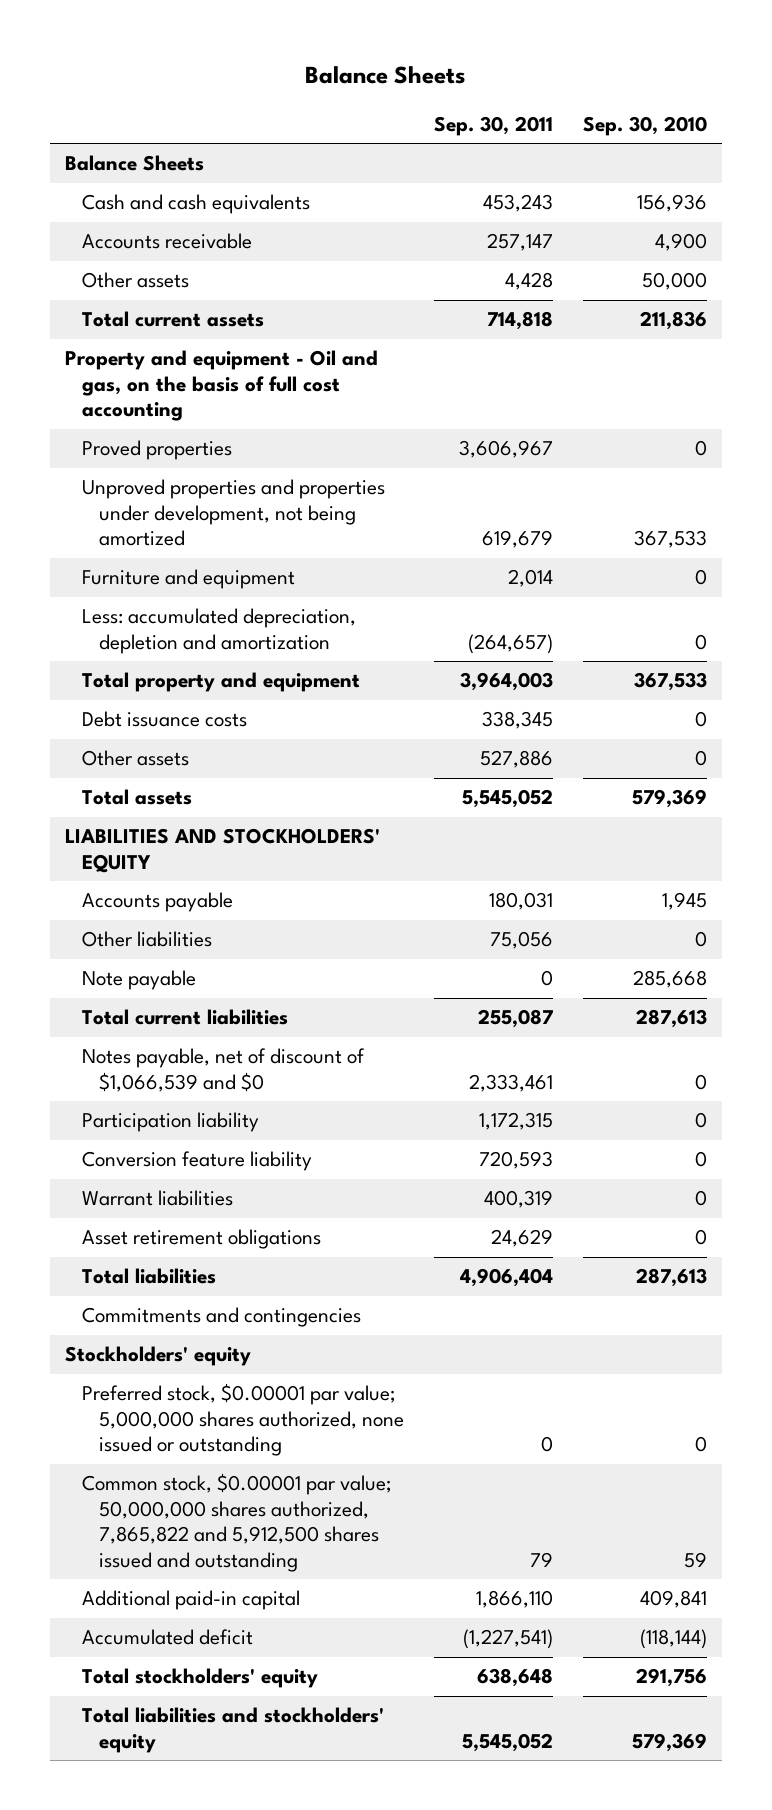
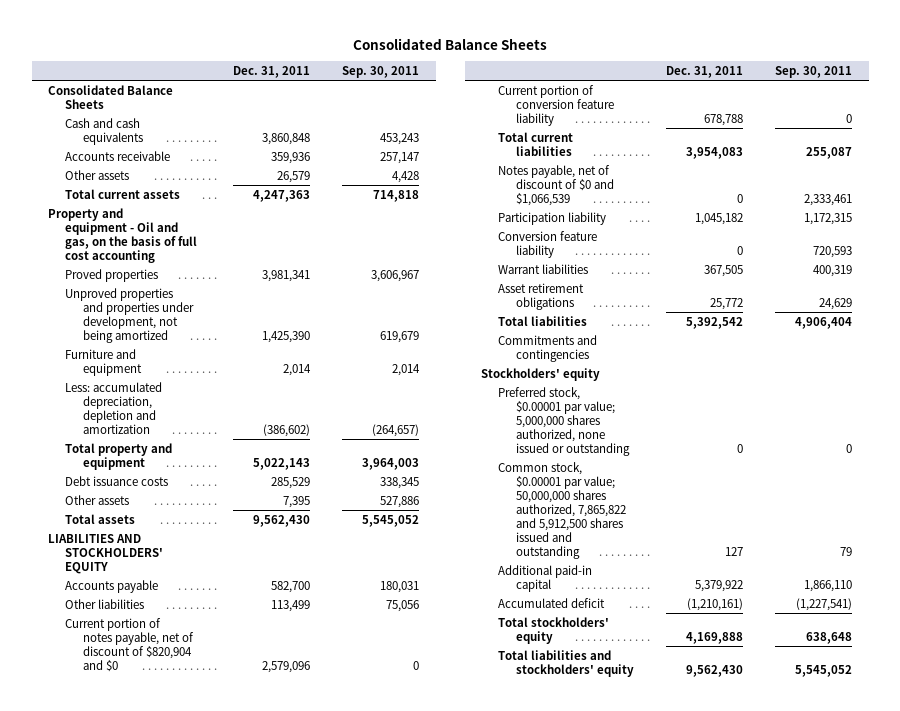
- Balance Sheets
+ Consolidated Balance Sheets
- | Sep. 30, 2011 | Sep. 30, 2010
+ | Dec. 31, 2011 | Sep. 30, 2011
- Balance Sheets
+ Consolidated Balance Sheets
- Note payable | 0 | 285,668
+ Current portion of notes payable, net of discount of $820,904 and $0 | 2,579,096 | 0
+ Current portion of conversion feature liability | 678,788 | 0
- Notes payable, net of discount of $1,066,539 and $0 | 2,333,461 | 0
+ Notes payable, net of discount of $0 and $1,066,539 | 0 | 2,333,461

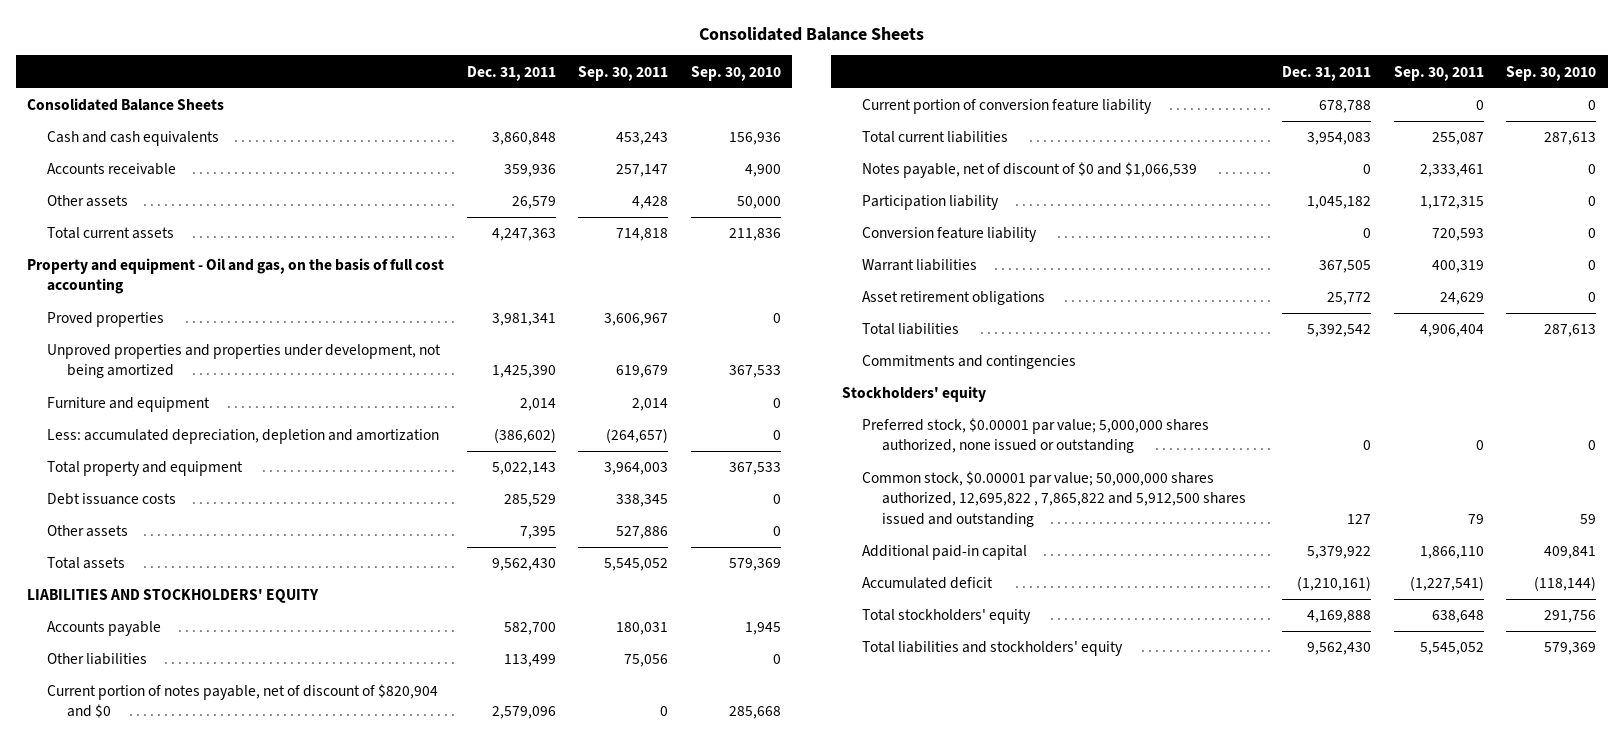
- | Dec. 31, 2011 | Sep. 30, 2011
+ | Dec. 31, 2011 | Sep. 30, 2011 | Sep. 30, 2010
- Common stock, $0.00001 par value; 50,000,000 shares authorized, 7,865,822 and 5,912,500 shares issued and outstanding | 127 | 79
+ Common stock, $0.00001 par value; 50,000,000 shares authorized, 12,695,822 , 7,865,822 and 5,912,500 shares issued and outstanding | 127 | 79 | 59

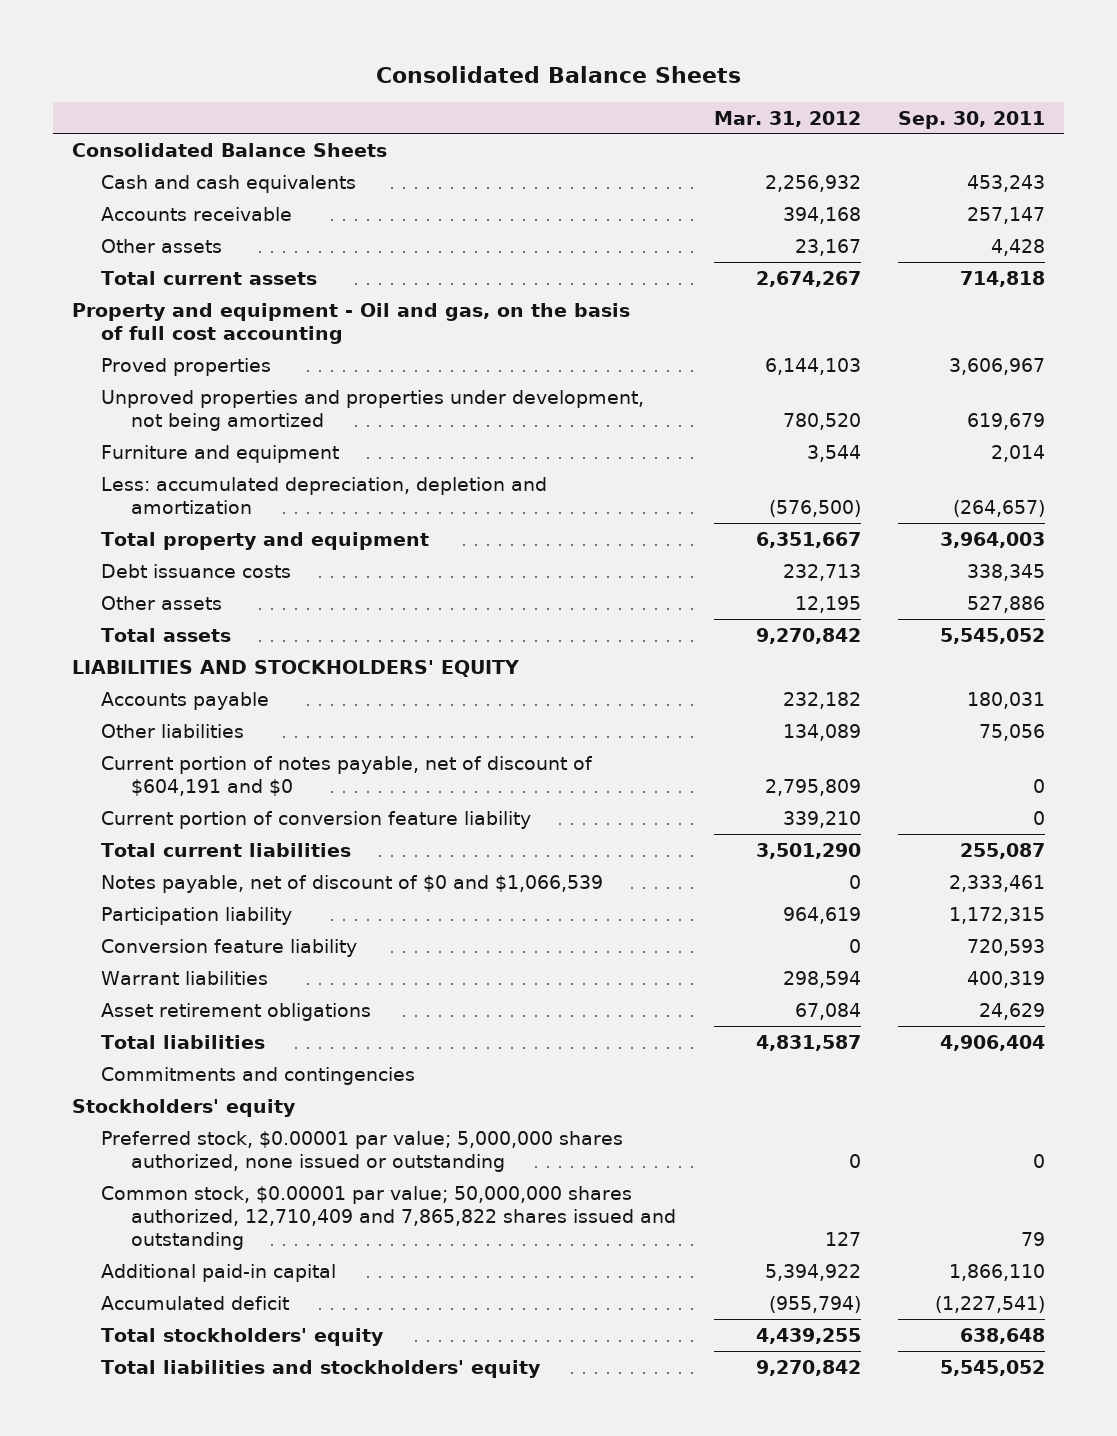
- | Dec. 31, 2011 | Sep. 30, 2011 | Sep. 30, 2010
+ | Mar. 31, 2012 | Sep. 30, 2011
- Current portion of notes payable, net of discount of $820,904 and $0 | 2,579,096 | 0 | 285,668
+ Current portion of notes payable, net of discount of $604,191 and $0 | 2,795,809 | 0
- Common stock, $0.00001 par value; 50,000,000 shares authorized, 12,695,822 , 7,865,822 and 5,912,500 shares issued and outstanding | 127 | 79 | 59
+ Common stock, $0.00001 par value; 50,000,000 shares authorized, 12,710,409 and 7,865,822 shares issued and outstanding | 127 | 79

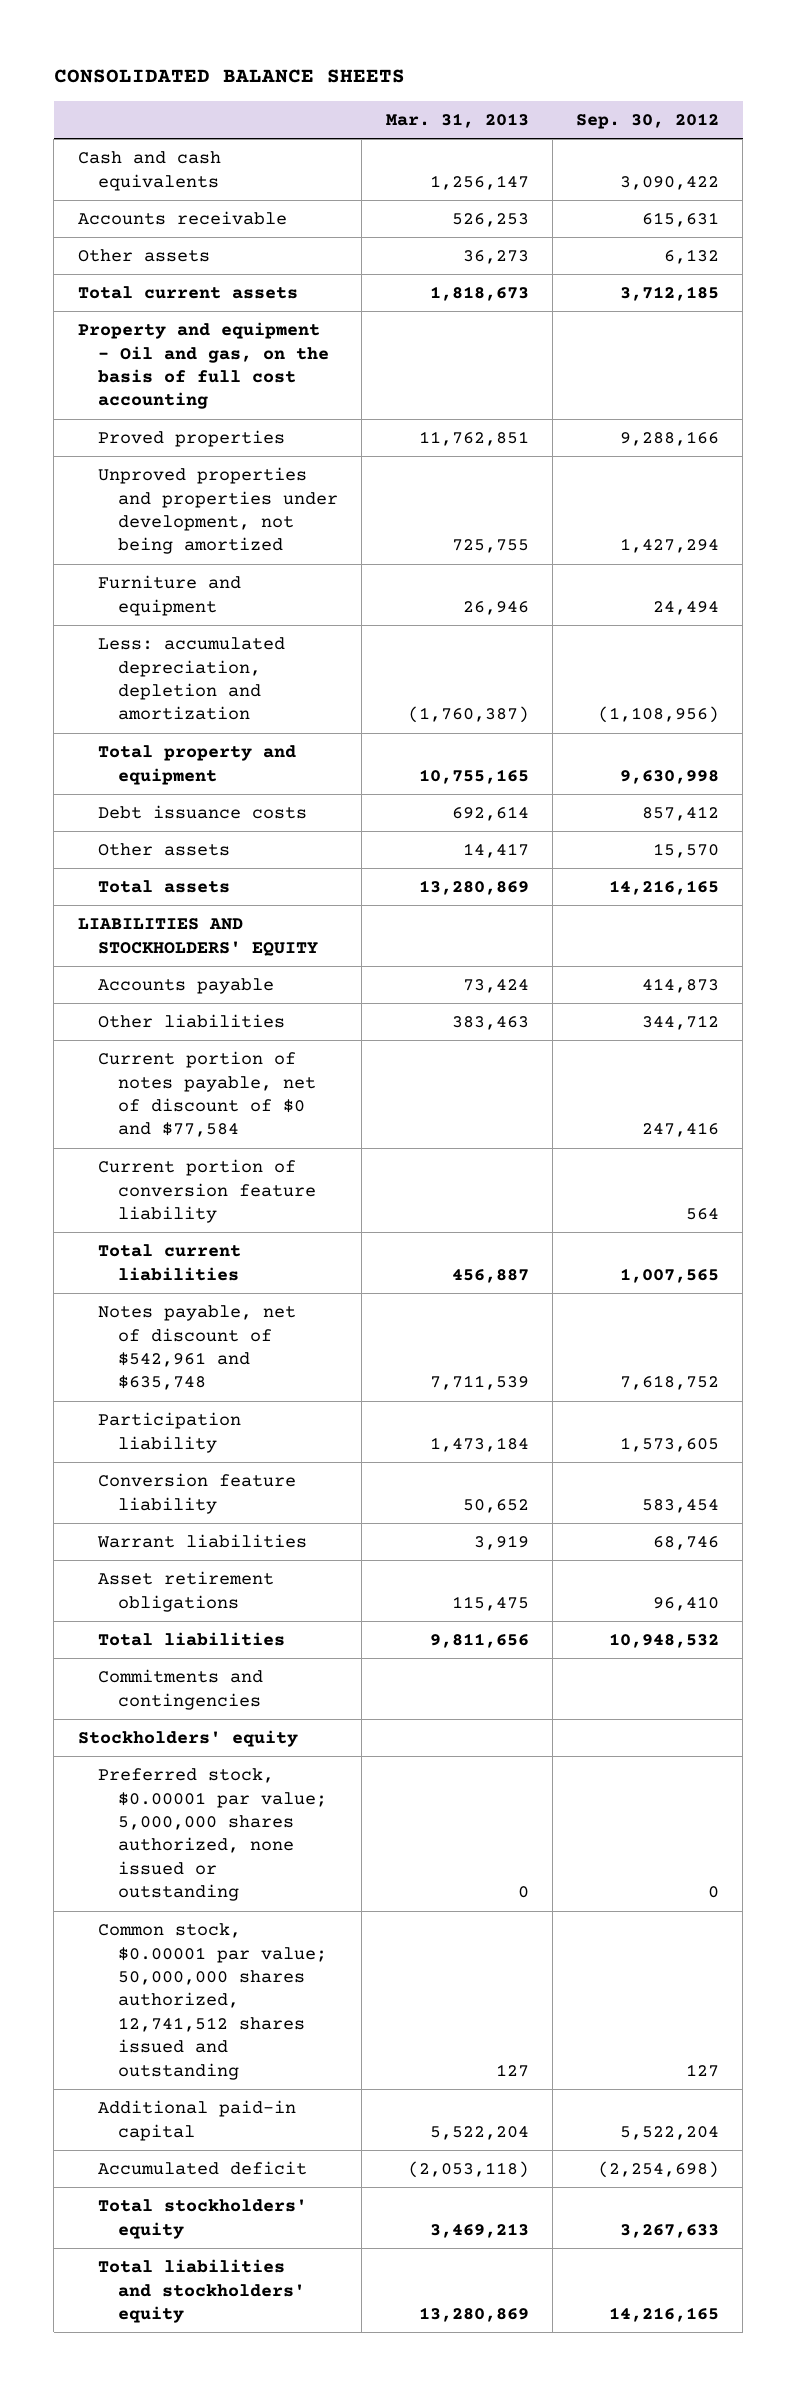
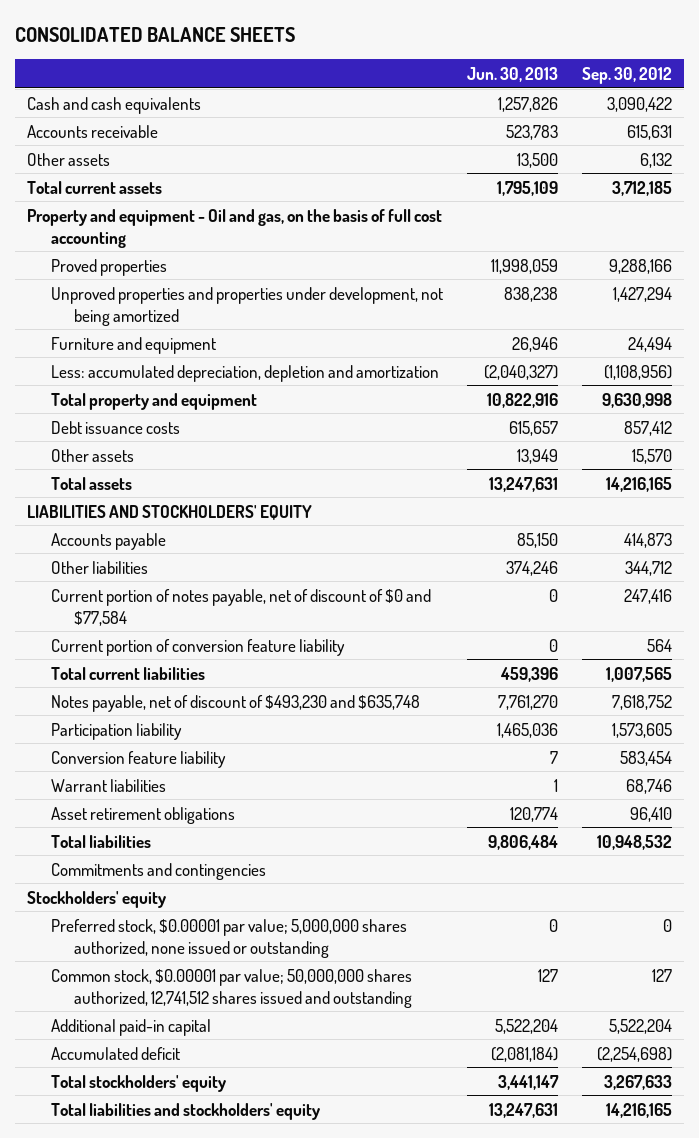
- | Mar. 31, 2013 | Sep. 30, 2012
+ | Jun. 30, 2013 | Sep. 30, 2012
- Notes payable, net of discount of $542,961 and $635,748 | 7,711,539 | 7,618,752
+ Notes payable, net of discount of $493,230 and $635,748 | 7,761,270 | 7,618,752

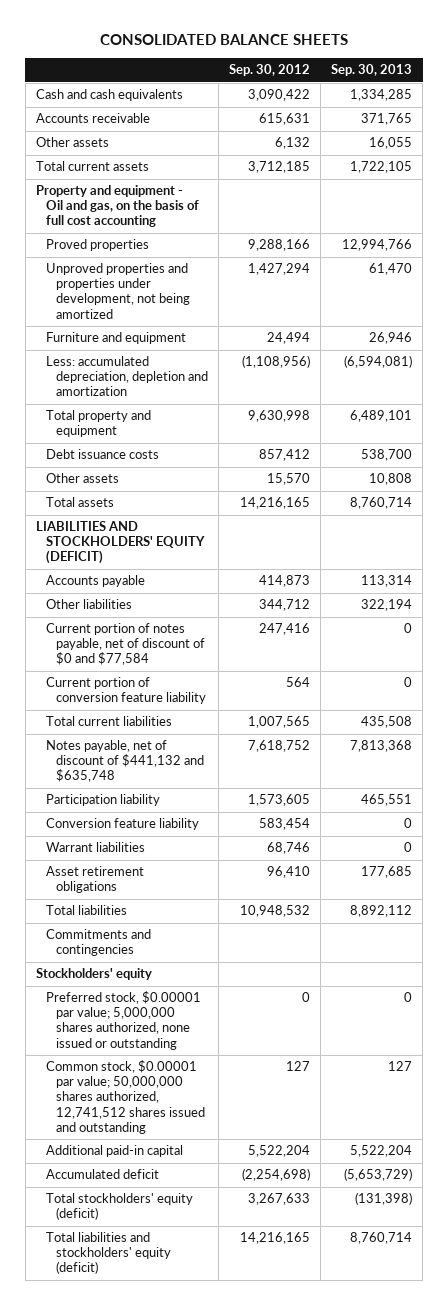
- | Jun. 30, 2013 | Sep. 30, 2012
+ | Sep. 30, 2012 | Sep. 30, 2013
- LIABILITIES AND STOCKHOLDERS' EQUITY
+ LIABILITIES AND STOCKHOLDERS' EQUITY (DEFICIT)
- Notes payable, net of discount of $493,230 and $635,748 | 7,761,270 | 7,618,752
+ Notes payable, net of discount of $441,132 and $635,748 | 7,618,752 | 7,813,368
- Total stockholders' equity | 3,441,147 | 3,267,633
- Total liabilities and stockholders' equity | 13,247,631 | 14,216,165
+ Total stockholders' equity (deficit) | 3,267,633 | (131,398)
+ Total liabilities and stockholders' equity (deficit) | 14,216,165 | 8,760,714

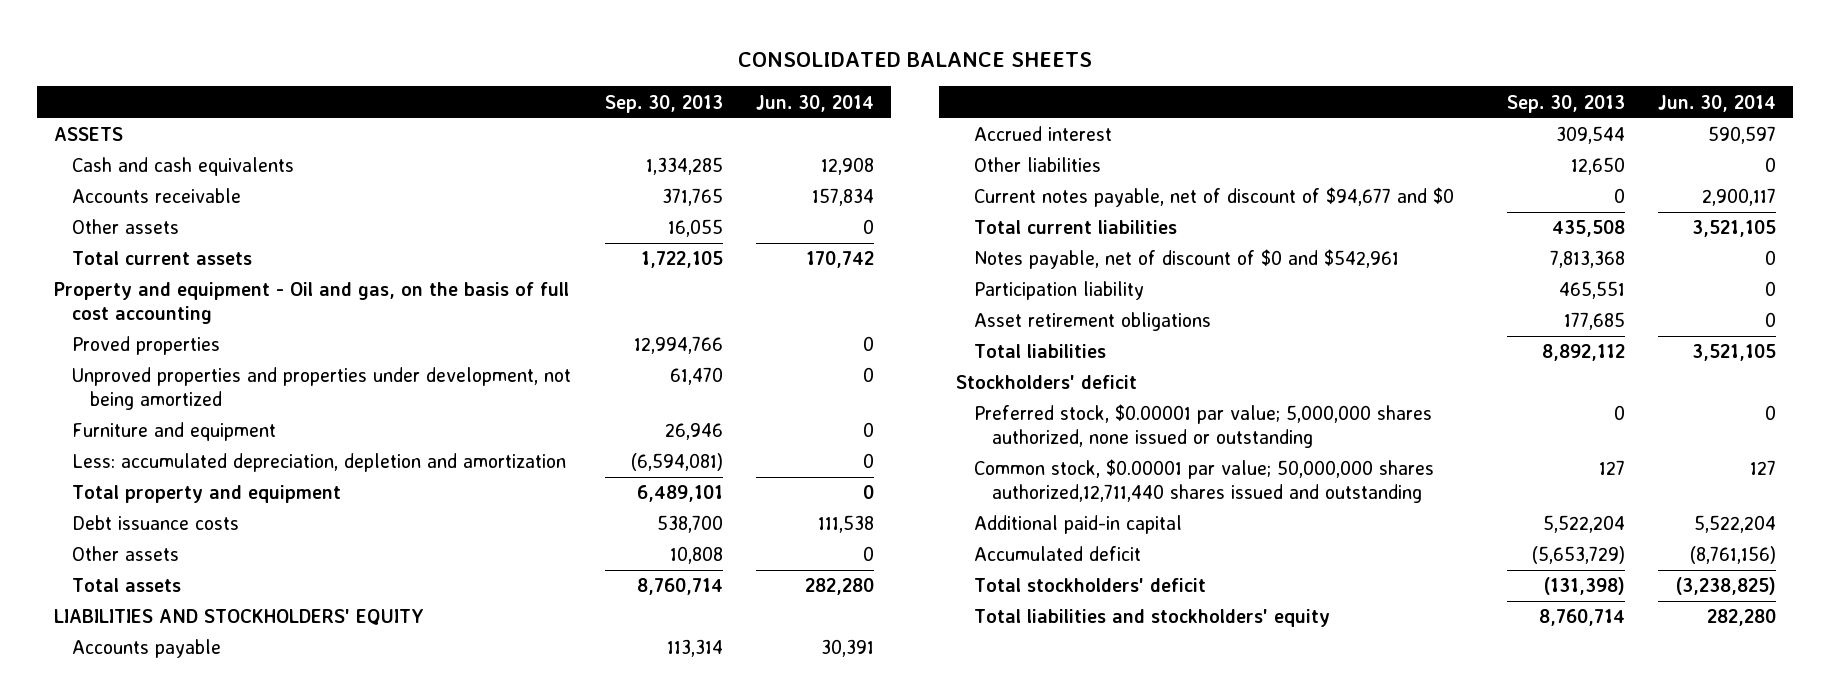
- | Sep. 30, 2012 | Sep. 30, 2013
+ | Sep. 30, 2013 | Jun. 30, 2014
+ ASSETS
- LIABILITIES AND STOCKHOLDERS' EQUITY (DEFICIT)
+ LIABILITIES AND STOCKHOLDERS' EQUITY
- Other liabilities | 344,712 | 322,194
- Current portion of notes payable, net of discount of $0 and $77,584 | 247,416 | 0
- Current portion of conversion feature liability | 564 | 0
+ Accrued interest | 309,544 | 590,597
+ Other liabilities | 12,650 | 0
+ Current notes payable, net of discount of $94,677 and $0 | 0 | 2,900,117
- Notes payable, net of discount of $441,132 and $635,748 | 7,618,752 | 7,813,368
+ Notes payable, net of discount of $0 and $542,961 | 7,813,368 | 0
- Conversion feature liability | 583,454 | 0
- Warrant liabilities | 68,746 | 0
- Commitments and contingencies
- Stockholders' equity
+ Stockholders' deficit
- Common stock, $0.00001 par value; 50,000,000 shares authorized, 12,741,512 shares issued and outstanding | 127 | 127
+ Common stock, $0.00001 par value; 50,000,000 shares authorized,12,711,440 shares issued and outstanding | 127 | 127
- Total stockholders' equity (deficit) | 3,267,633 | (131,398)
- Total liabilities and stockholders' equity (deficit) | 14,216,165 | 8,760,714
+ Total stockholders' deficit | (131,398) | (3,238,825)
+ Total liabilities and stockholders' equity | 8,760,714 | 282,280

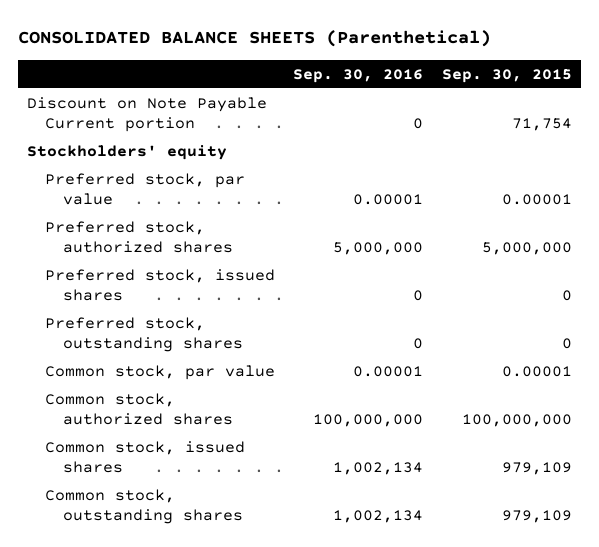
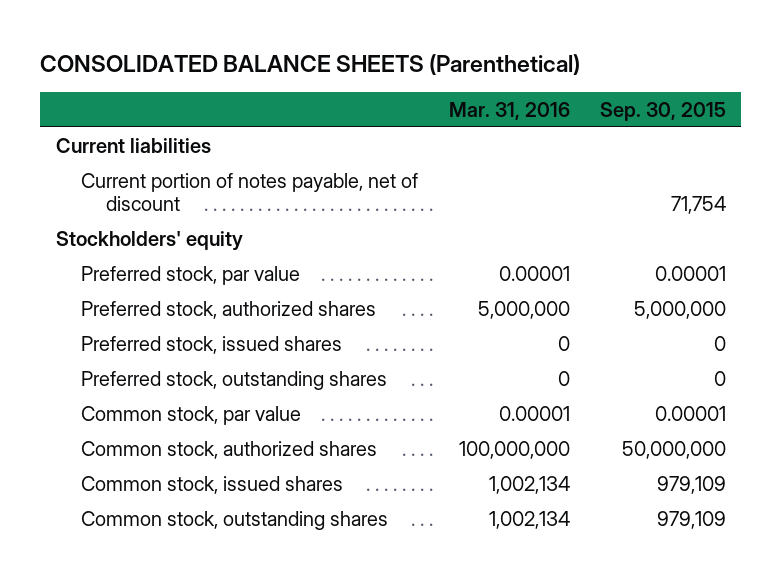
- | Sep. 30, 2016 | Sep. 30, 2015
+ | Mar. 31, 2016 | Sep. 30, 2015
- Discount on Note Payable Current portion | 0 | 71,754
+ Current liabilities
+ Current portion of notes payable, net of discount | | 71,754
- Common stock, authorized shares | 100,000,000 | 100,000,000
+ Common stock, authorized shares | 100,000,000 | 50,000,000

